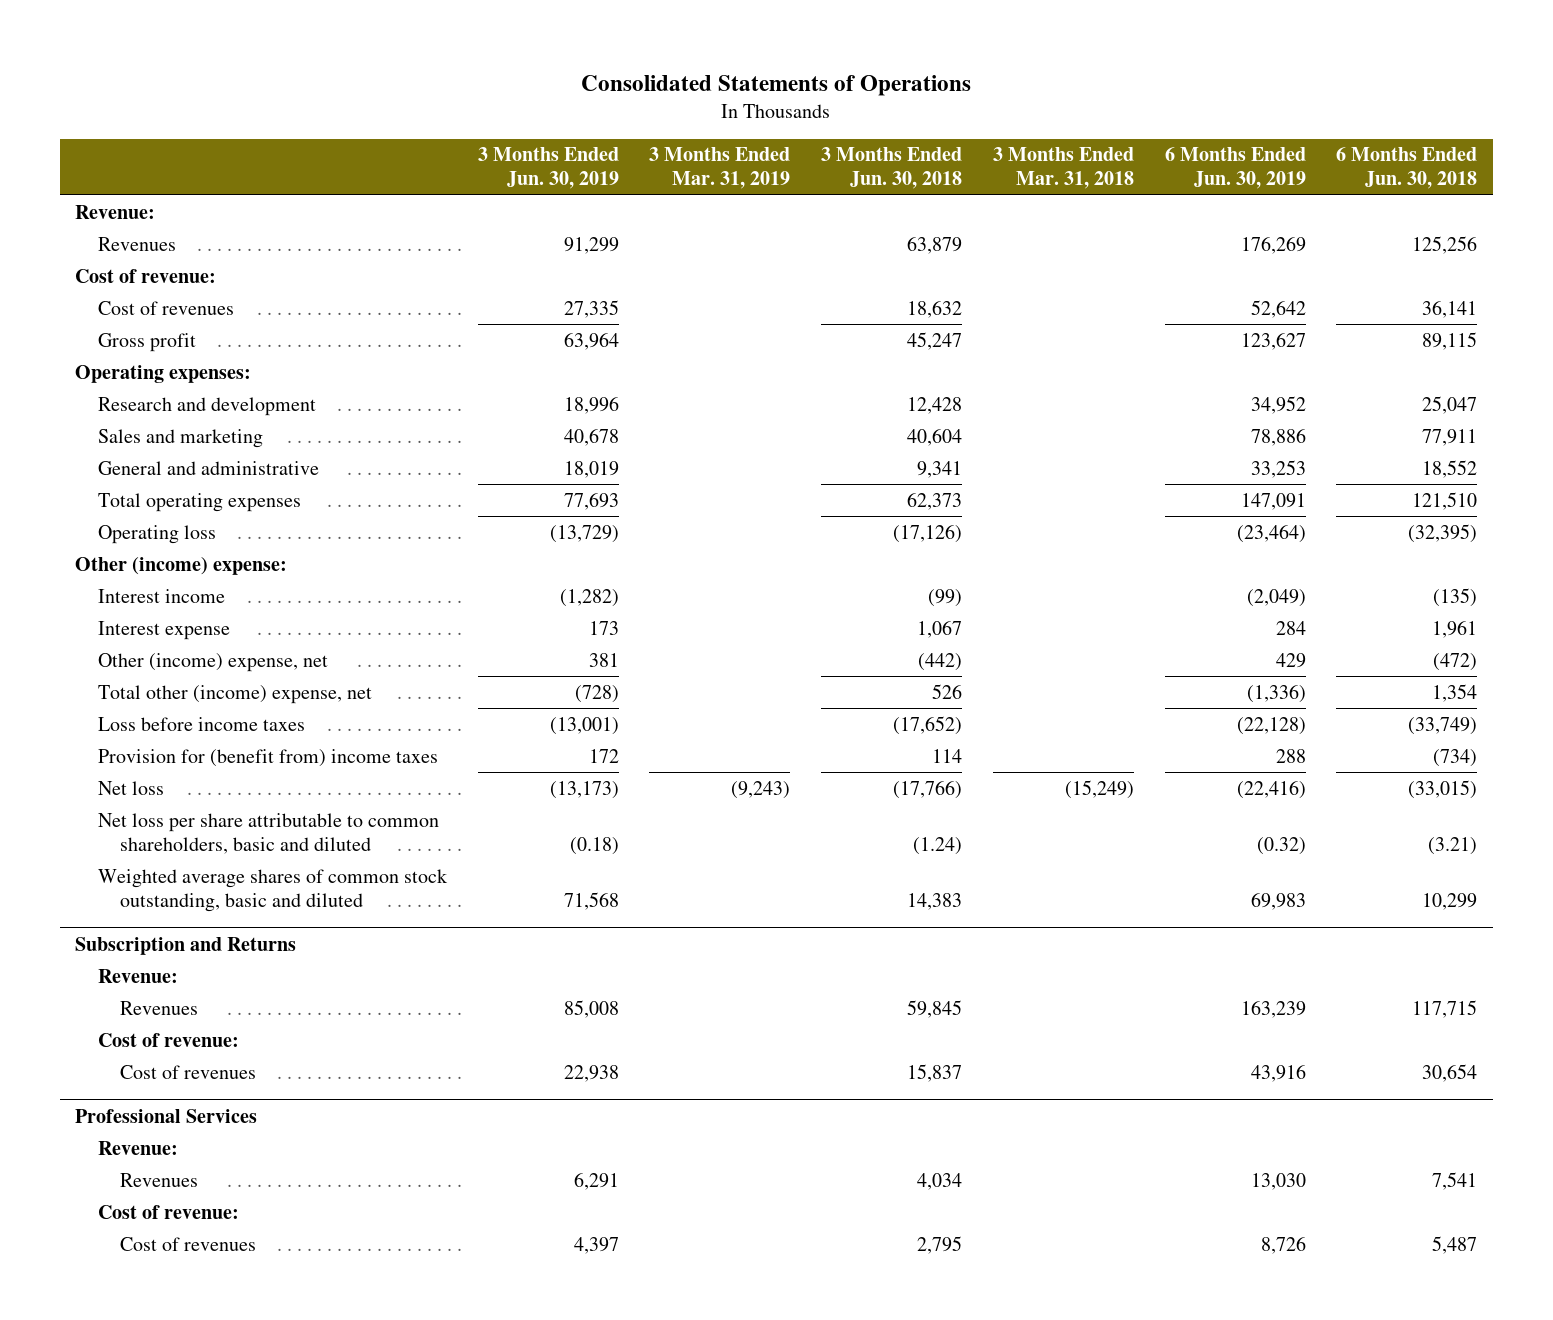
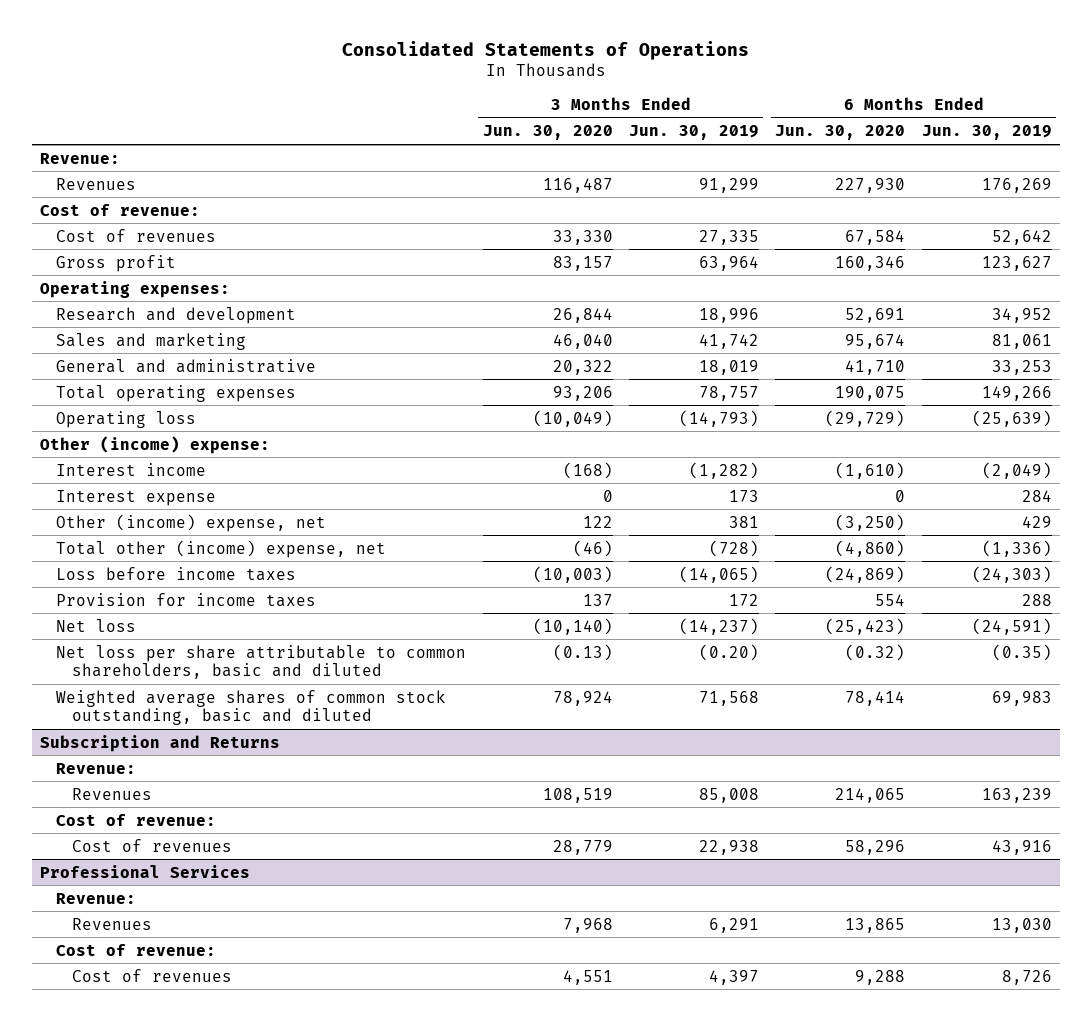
- | 3 Months Ended Jun. 30, 2019 | 3 Months Ended Mar. 31, 2019 | 3 Months Ended Jun. 30, 2018 | 3 Months Ended Mar. 31, 2018 | 6 Months Ended Jun. 30, 2019 | 6 Months Ended Jun. 30, 2018
+ | 3 Months Ended Jun. 30, 2020 | 3 Months Ended Jun. 30, 2019 | 6 Months Ended Jun. 30, 2020 | 6 Months Ended Jun. 30, 2019
- Sales and marketing | 40,678 | | 40,604 | | 78,886 | 77,911
+ Sales and marketing | 46,040 | 41,742 | 95,674 | 81,061
- Total operating expenses | 77,693 | | 62,373 | | 147,091 | 121,510
- Operating loss | (13,729) | | (17,126) | | (23,464) | (32,395)
+ Total operating expenses | 93,206 | 78,757 | 190,075 | 149,266
+ Operating loss | (10,049) | (14,793) | (29,729) | (25,639)
- Loss before income taxes | (13,001) | | (17,652) | | (22,128) | (33,749)
- Provision for (benefit from) income taxes | 172 | | 114 | | 288 | (734)
- Net loss | (13,173) | (9,243) | (17,766) | (15,249) | (22,416) | (33,015)
- Net loss per share attributable to common shareholders, basic and diluted | (0.18) | | (1.24) | | (0.32) | (3.21)
+ Loss before income taxes | (10,003) | (14,065) | (24,869) | (24,303)
+ Provision for income taxes | 137 | 172 | 554 | 288
+ Net loss | (10,140) | (14,237) | (25,423) | (24,591)
+ Net loss per share attributable to common shareholders, basic and diluted | (0.13) | (0.20) | (0.32) | (0.35)

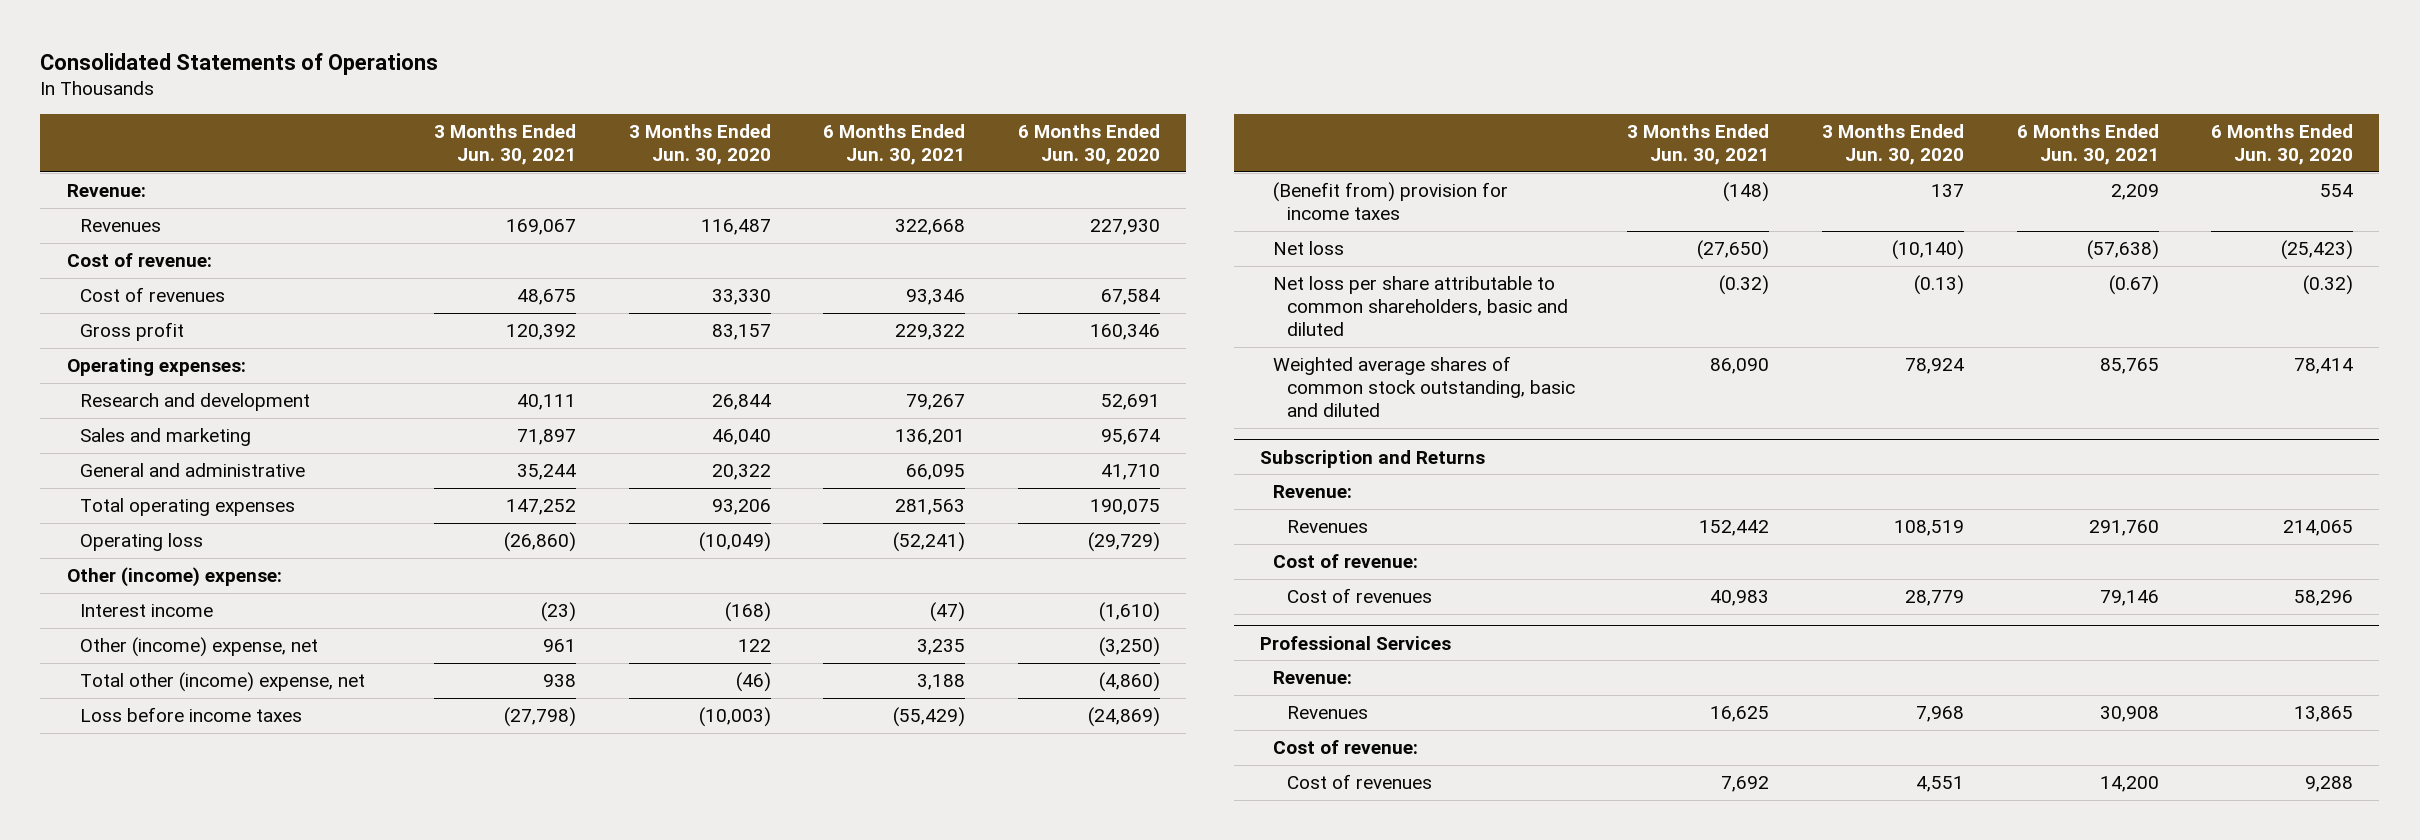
- | 3 Months Ended Jun. 30, 2020 | 3 Months Ended Jun. 30, 2019 | 6 Months Ended Jun. 30, 2020 | 6 Months Ended Jun. 30, 2019
+ | 3 Months Ended Jun. 30, 2021 | 3 Months Ended Jun. 30, 2020 | 6 Months Ended Jun. 30, 2021 | 6 Months Ended Jun. 30, 2020
- Interest expense | 0 | 173 | 0 | 284
- Provision for income taxes | 137 | 172 | 554 | 288
+ (Benefit from) provision for income taxes | (148) | 137 | 2,209 | 554

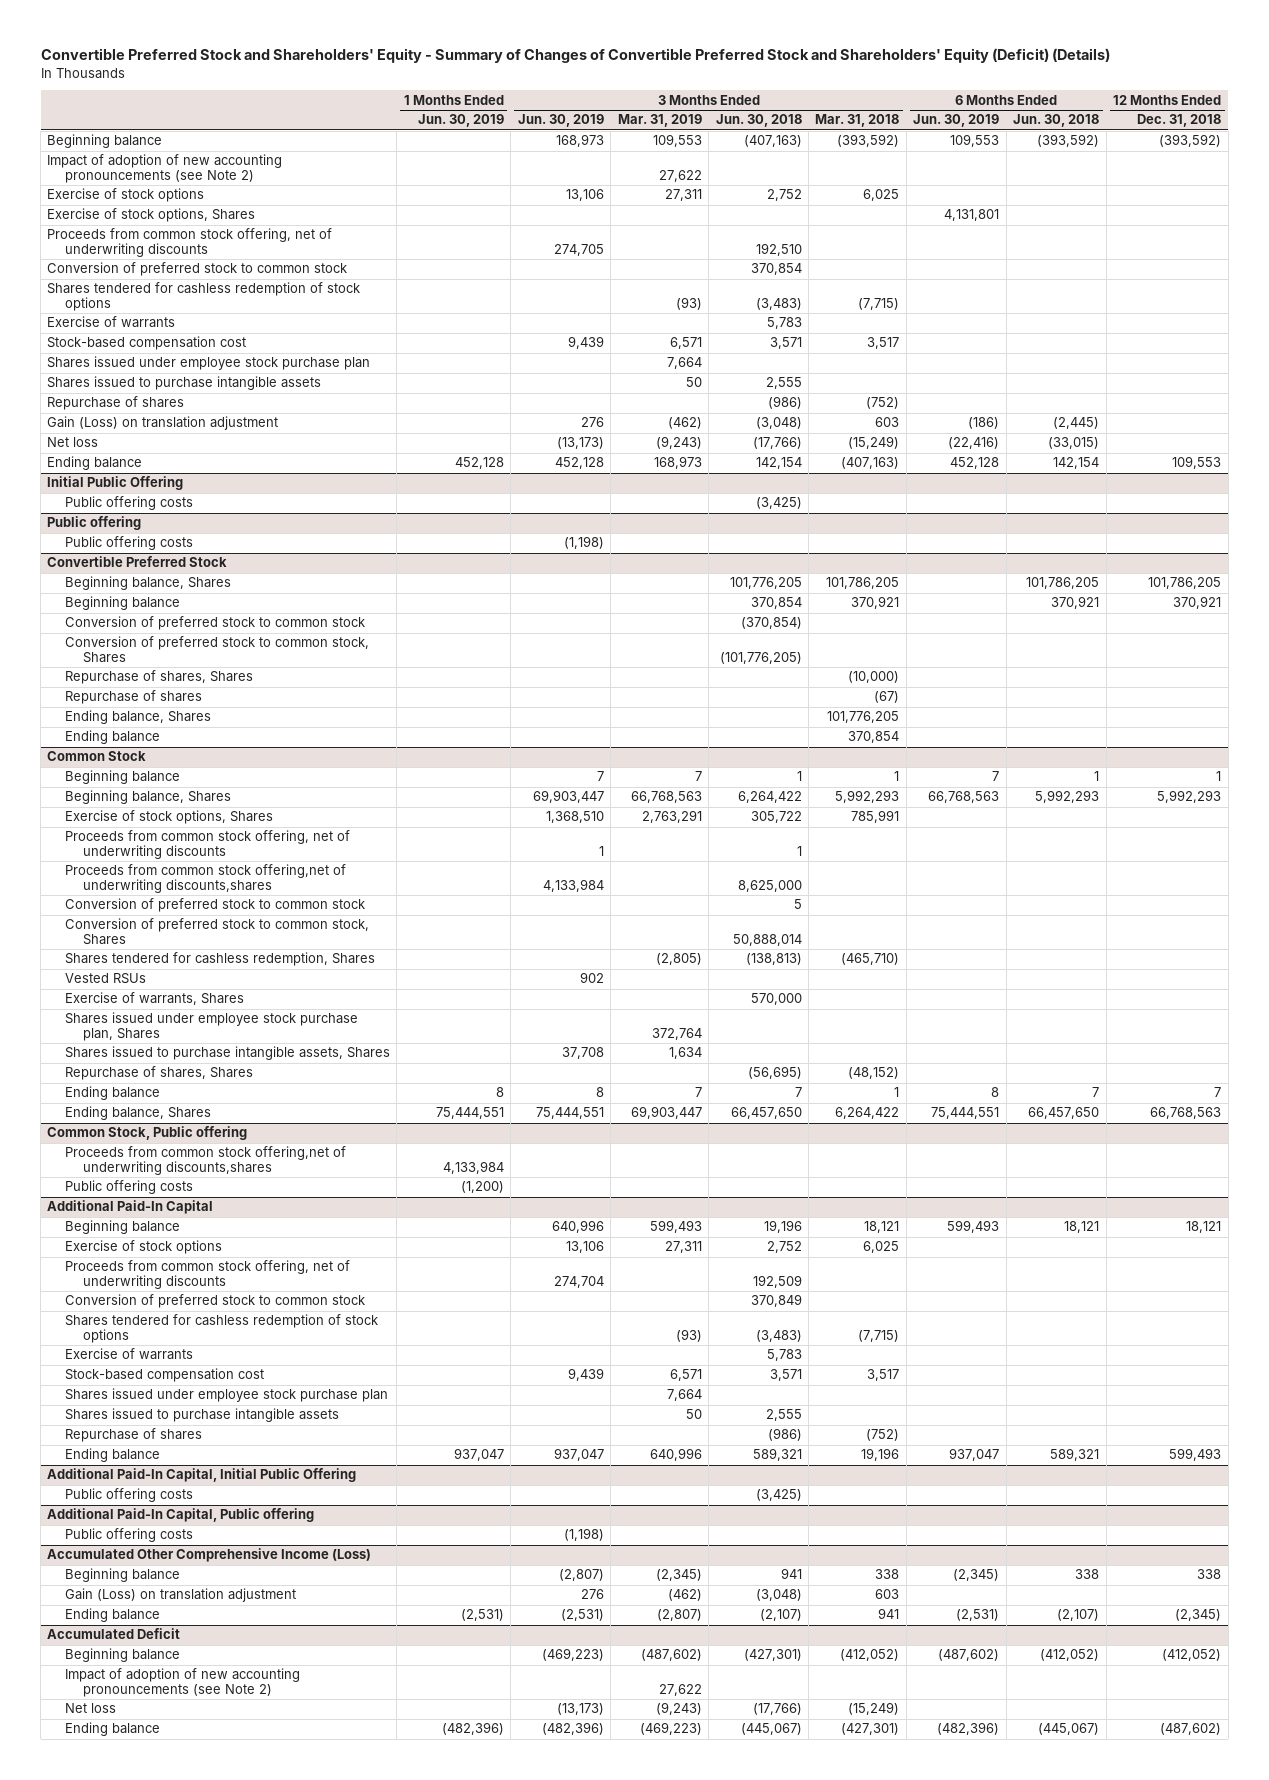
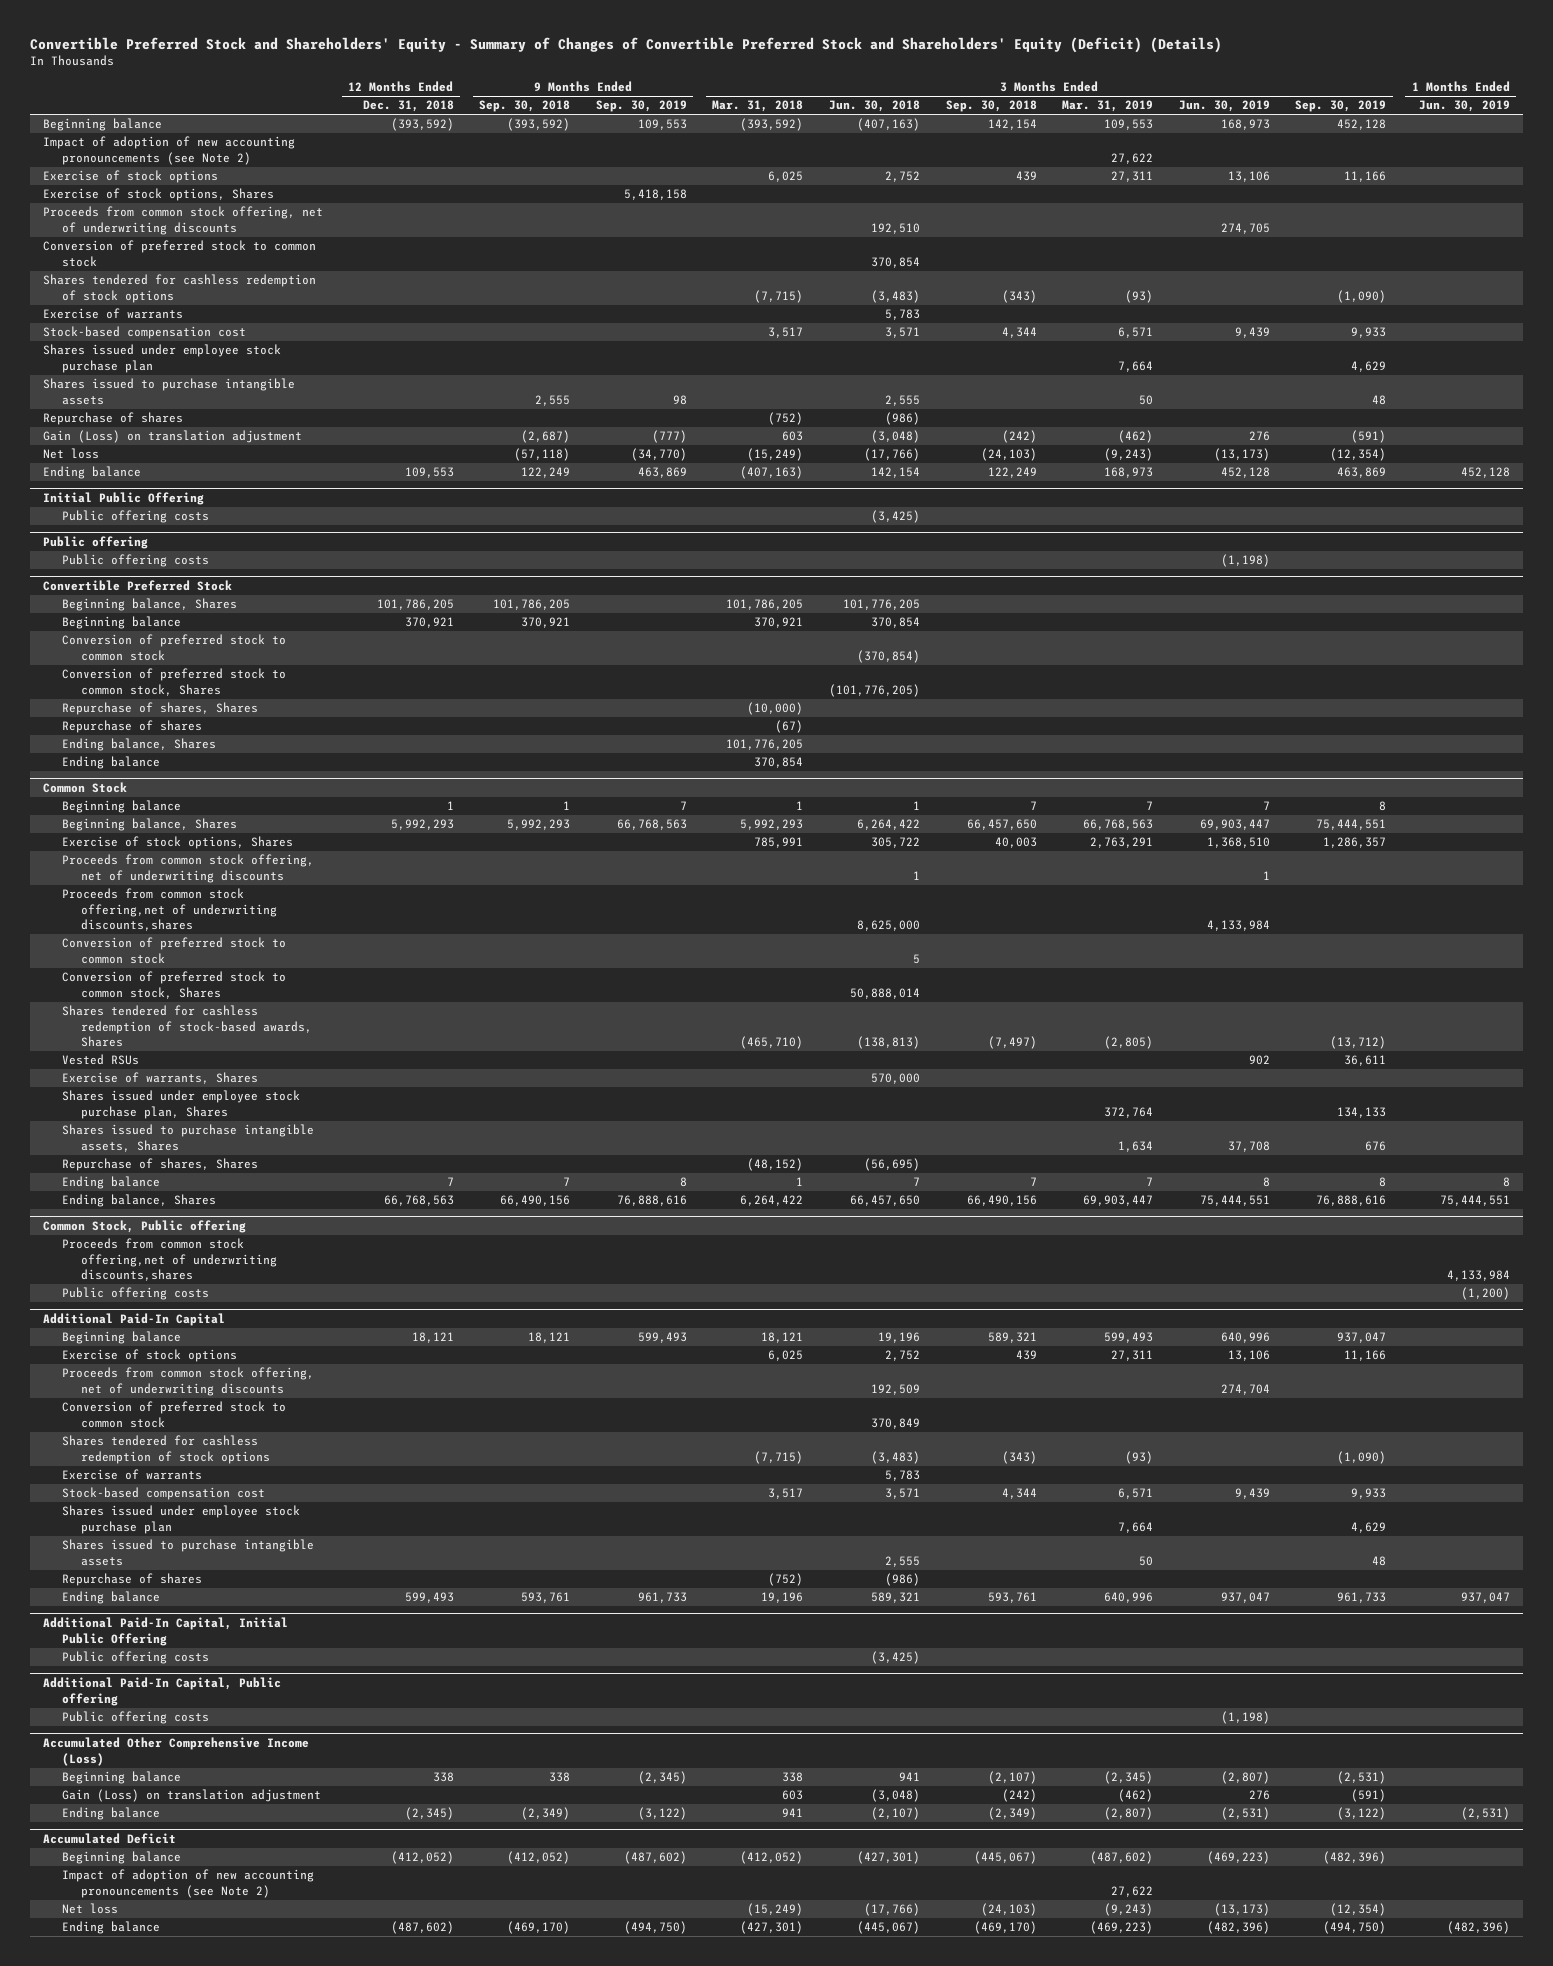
- | 1 Months Ended Jun. 30, 2019 | 3 Months Ended Jun. 30, 2019 | 3 Months Ended Mar. 31, 2019 | 3 Months Ended Jun. 30, 2018 | 3 Months Ended Mar. 31, 2018 | 6 Months Ended Jun. 30, 2019 | 6 Months Ended Jun. 30, 2018 | 12 Months Ended Dec. 31, 2018
+ | 12 Months Ended Dec. 31, 2018 | 9 Months Ended Sep. 30, 2018 | 9 Months Ended Sep. 30, 2019 | 3 Months Ended Mar. 31, 2018 | 3 Months Ended Jun. 30, 2018 | 3 Months Ended Sep. 30, 2018 | 3 Months Ended Mar. 31, 2019 | 3 Months Ended Jun. 30, 2019 | 3 Months Ended Sep. 30, 2019 | 1 Months Ended Jun. 30, 2019
@ Common Stock
- Shares tendered for cashless redemption, Shares | | | (2,805) | (138,813) | (465,710) | | |
+ Shares tendered for cashless redemption of stock-based awards, Shares | | | | (465,710) | (138,813) | (7,497) | (2,805) | | (13,712) |

